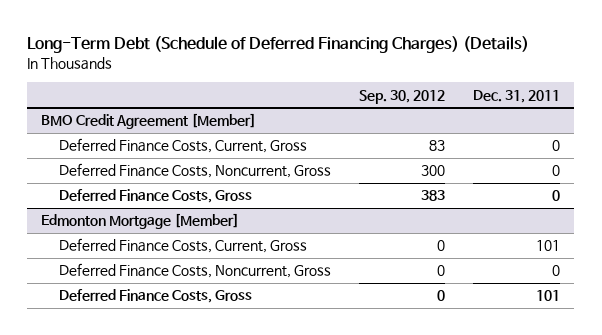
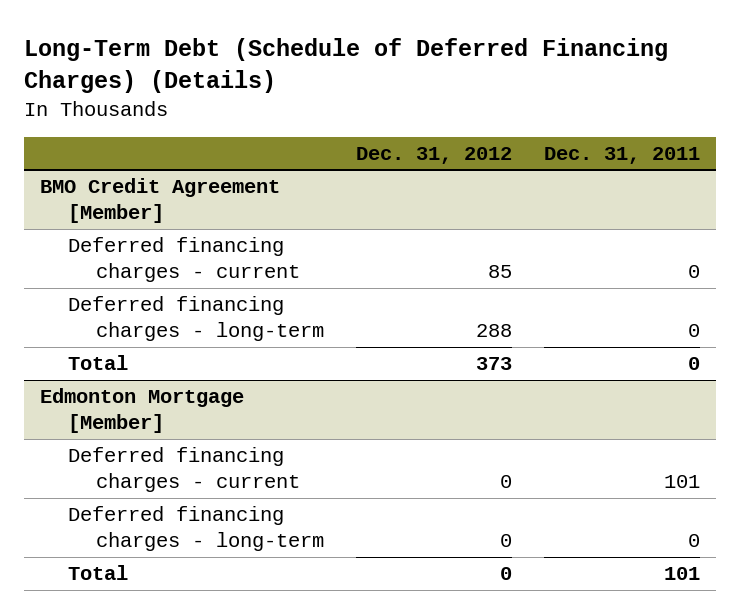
- | Sep. 30, 2012 | Dec. 31, 2011
+ | Dec. 31, 2012 | Dec. 31, 2011
@ BMO Credit Agreement [Member]
- Deferred Finance Costs, Current, Gross | 83 | 0
- Deferred Finance Costs, Noncurrent, Gross | 300 | 0
- Deferred Finance Costs, Gross | 383 | 0
+ Deferred financing charges - current | 85 | 0
+ Deferred financing charges - long-term | 288 | 0
+ Total | 373 | 0
@ Edmonton Mortgage [Member]
- Deferred Finance Costs, Current, Gross | 0 | 101
- Deferred Finance Costs, Noncurrent, Gross | 0 | 0
- Deferred Finance Costs, Gross | 0 | 101
+ Deferred financing charges - current | 0 | 101
+ Deferred financing charges - long-term | 0 | 0
+ Total | 0 | 101

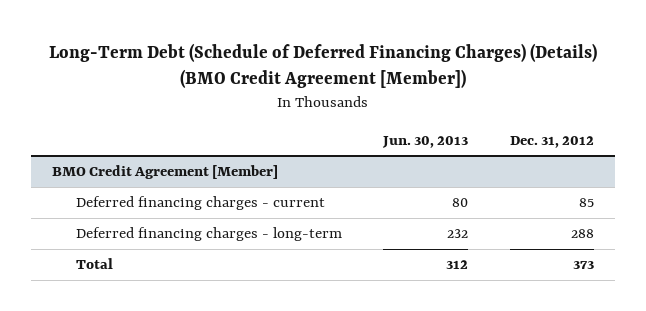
- Long-Term Debt (Schedule of Deferred Financing Charges) (Details)
+ Long-Term Debt (Schedule of Deferred Financing Charges) (Details) (BMO Credit Agreement [Member])
- | Dec. 31, 2012 | Dec. 31, 2011
+ | Jun. 30, 2013 | Dec. 31, 2012
- Edmonton Mortgage [Member]
- Deferred financing charges - current | 0 | 101
- Deferred financing charges - long-term | 0 | 0
- Total | 0 | 101

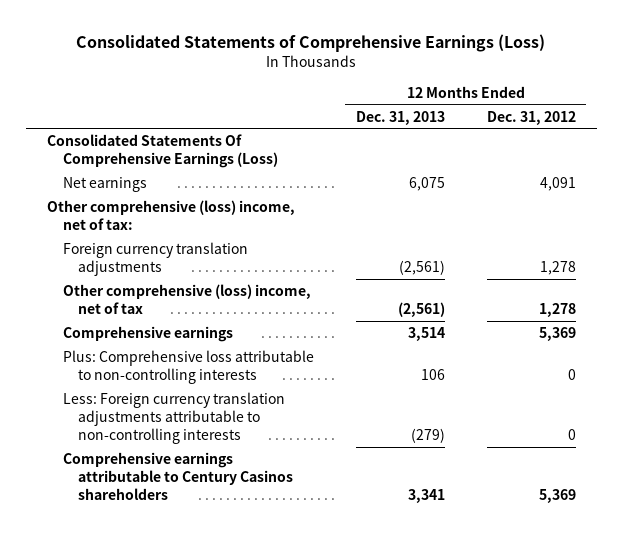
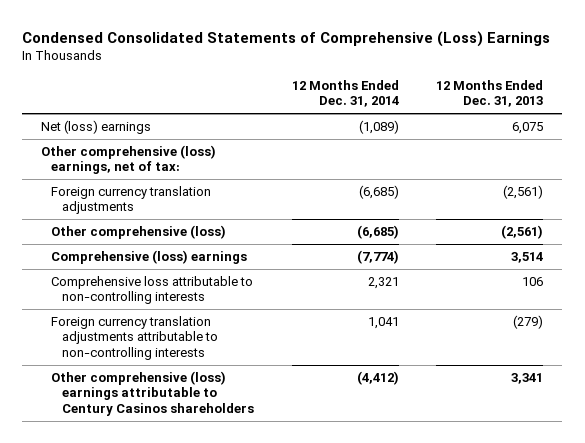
- Consolidated Statements of Comprehensive Earnings (Loss)
+ Condensed Consolidated Statements of Comprehensive (Loss) Earnings
- | 12 Months Ended Dec. 31, 2013 | 12 Months Ended Dec. 31, 2012
+ | 12 Months Ended Dec. 31, 2014 | 12 Months Ended Dec. 31, 2013
- Consolidated Statements Of Comprehensive Earnings (Loss)
- Net earnings | 6,075 | 4,091
- Other comprehensive (loss) income, net of tax:
+ Net (loss) earnings | (1,089) | 6,075
+ Other comprehensive (loss) earnings, net of tax:
- Other comprehensive (loss) income, net of tax | (2,561) | 1,278
- Comprehensive earnings | 3,514 | 5,369
- Plus: Comprehensive loss attributable to non-controlling interests | 106 | 0
- Less: Foreign currency translation adjustments attributable to non-controlling interests | (279) | 0
- Comprehensive earnings attributable to Century Casinos shareholders | 3,341 | 5,369
+ Other comprehensive (loss) | (6,685) | (2,561)
+ Comprehensive (loss) earnings | (7,774) | 3,514
+ Comprehensive loss attributable to non-controlling interests | 2,321 | 106
+ Foreign currency translation adjustments attributable to non-controlling interests | 1,041 | (279)
+ Other comprehensive (loss) earnings attributable to Century Casinos shareholders | (4,412) | 3,341

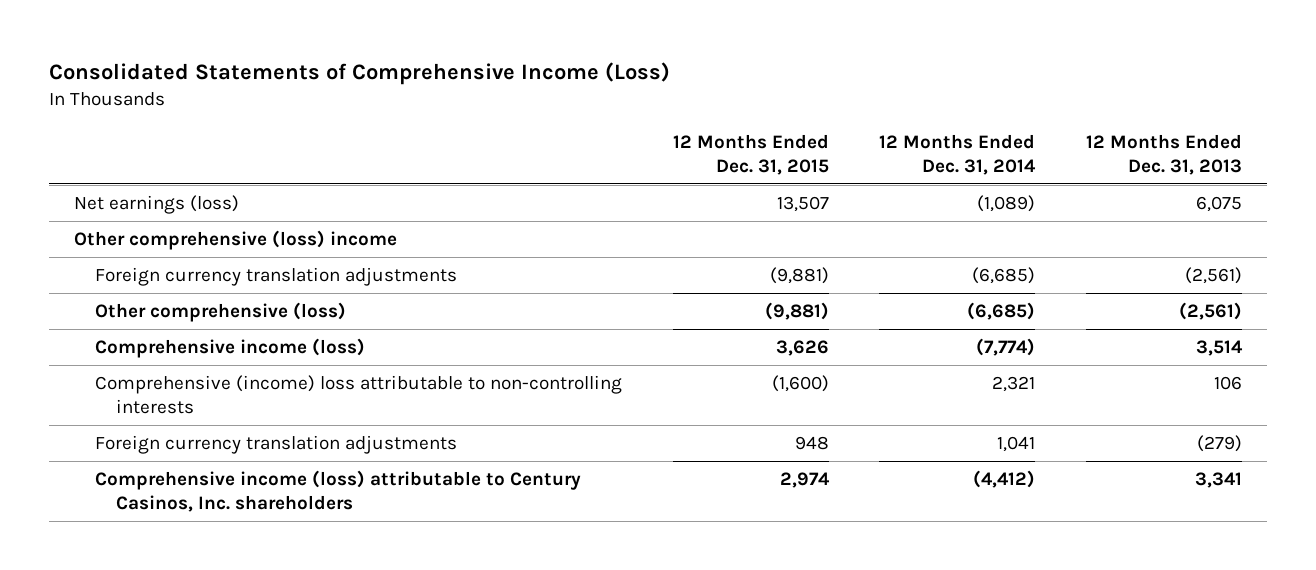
- Condensed Consolidated Statements of Comprehensive (Loss) Earnings
+ Consolidated Statements of Comprehensive Income (Loss)
- | 12 Months Ended Dec. 31, 2014 | 12 Months Ended Dec. 31, 2013
+ | 12 Months Ended Dec. 31, 2015 | 12 Months Ended Dec. 31, 2014 | 12 Months Ended Dec. 31, 2013
- Net (loss) earnings | (1,089) | 6,075
- Other comprehensive (loss) earnings, net of tax:
+ Net earnings (loss) | 13,507 | (1,089) | 6,075
+ Other comprehensive (loss) income
- Comprehensive (loss) earnings | (7,774) | 3,514
- Comprehensive loss attributable to non-controlling interests | 2,321 | 106
- Foreign currency translation adjustments attributable to non-controlling interests | 1,041 | (279)
- Other comprehensive (loss) earnings attributable to Century Casinos shareholders | (4,412) | 3,341
+ Comprehensive income (loss) | 3,626 | (7,774) | 3,514
+ Comprehensive (income) loss attributable to non-controlling interests | (1,600) | 2,321 | 106
+ Foreign currency translation adjustments | 948 | 1,041 | (279)
+ Comprehensive income (loss) attributable to Century Casinos, Inc. shareholders | 2,974 | (4,412) | 3,341

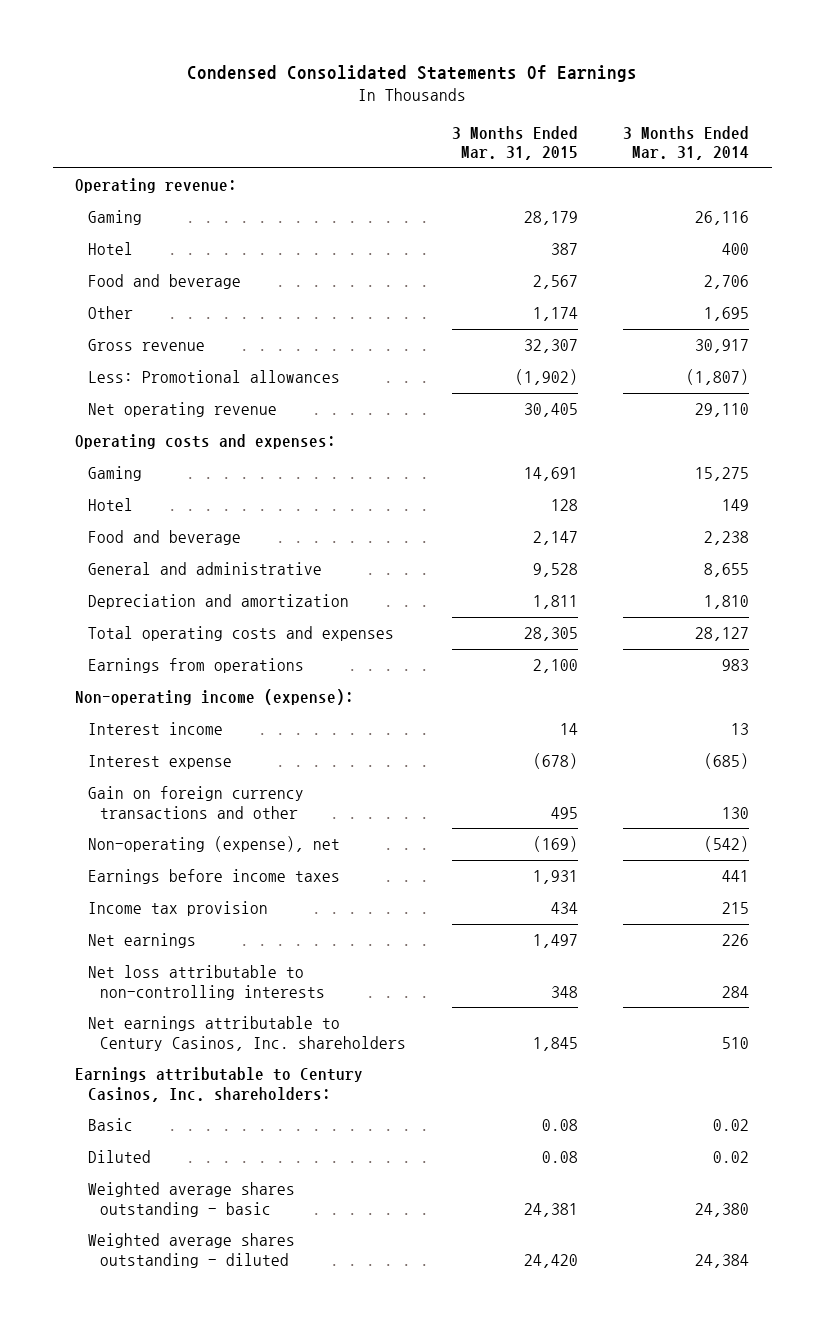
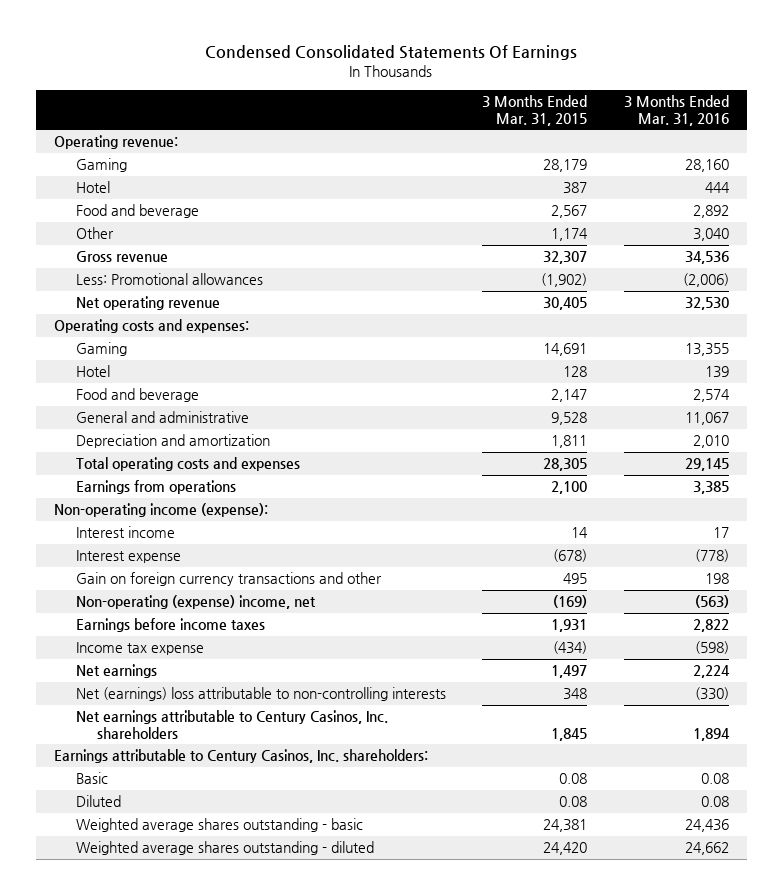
- | 3 Months Ended Mar. 31, 2015 | 3 Months Ended Mar. 31, 2014
+ | 3 Months Ended Mar. 31, 2015 | 3 Months Ended Mar. 31, 2016
- Non-operating (expense), net | (169) | (542)
+ Non-operating (expense) income, net | (169) | (563)
- Income tax provision | 434 | 215
+ Income tax expense | (434) | (598)
- Net loss attributable to non-controlling interests | 348 | 284
+ Net (earnings) loss attributable to non-controlling interests | 348 | (330)

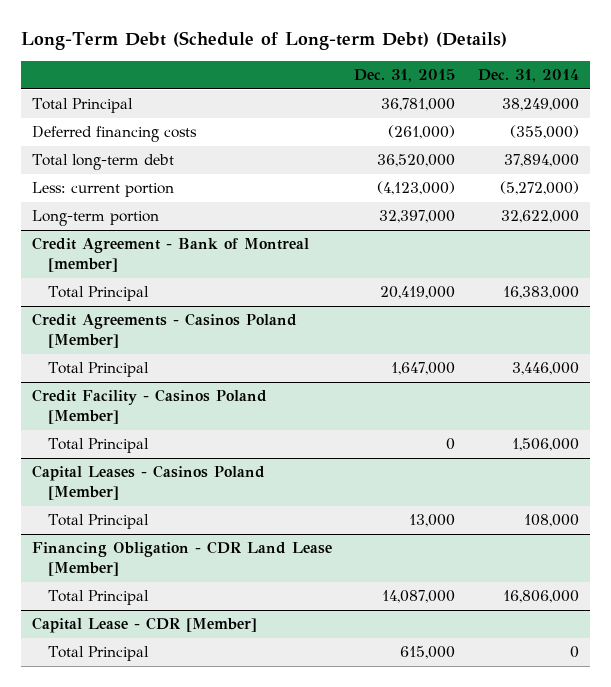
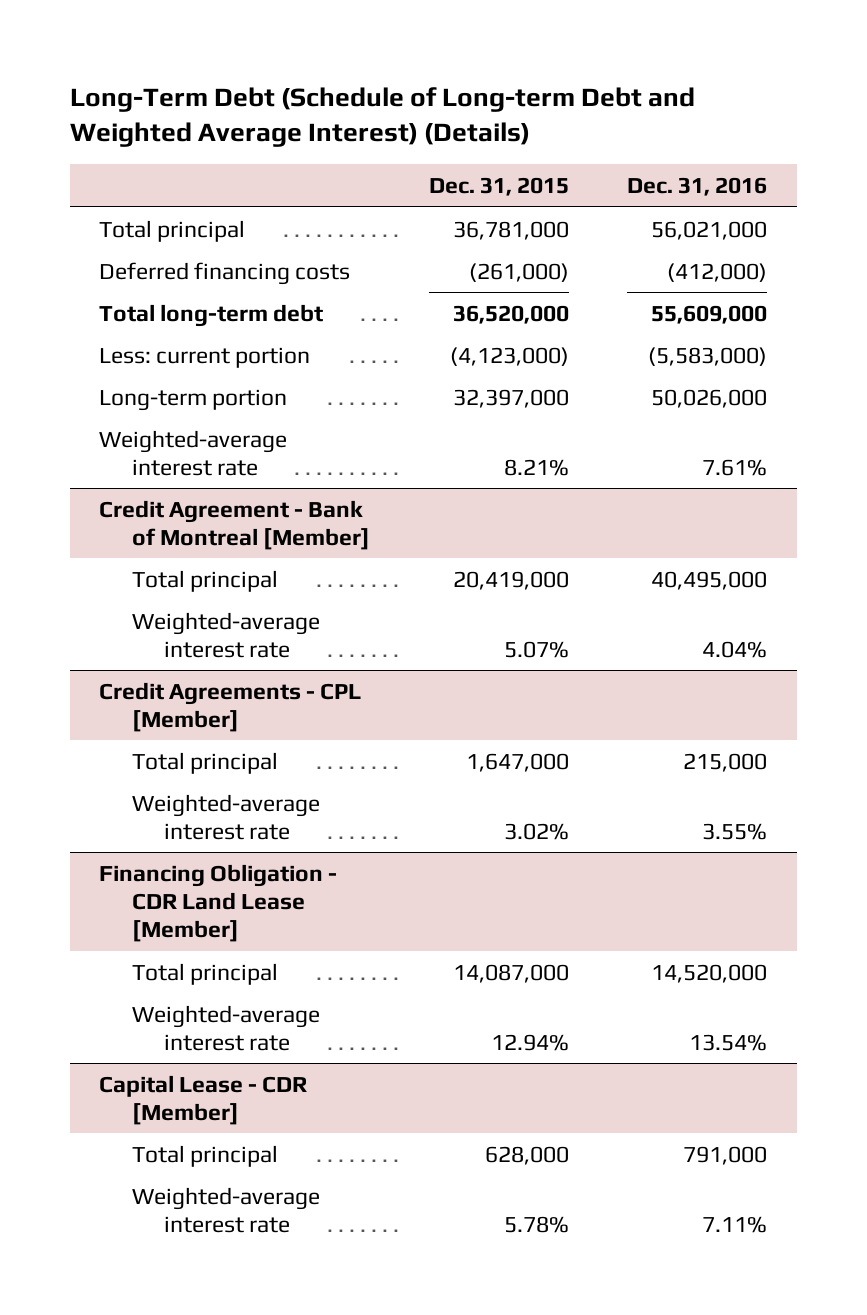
- Long-Term Debt (Schedule of Long-term Debt) (Details)
+ Long-Term Debt (Schedule of Long-term Debt and Weighted Average Interest) (Details)
- | Dec. 31, 2015 | Dec. 31, 2014
+ | Dec. 31, 2015 | Dec. 31, 2016
- Total Principal | 36,781,000 | 38,249,000
+ Total principal | 36,781,000 | 56,021,000
- Credit Agreement - Bank of Montreal [member]
- Total Principal | 20,419,000 | 16,383,000
- Credit Agreements - Casinos Poland [Member]
- Total Principal | 1,647,000 | 3,446,000
- Credit Facility - Casinos Poland [Member]
- Total Principal | 0 | 1,506,000
- Capital Leases - Casinos Poland [Member]
- Total Principal | 13,000 | 108,000
+ Weighted-average interest rate | 8.21% | 7.61%
+ Credit Agreement - Bank of Montreal [Member]
+ Total principal | 20,419,000 | 40,495,000
+ Weighted-average interest rate | 5.07% | 4.04%
+ Credit Agreements - CPL [Member]
+ Total principal | 1,647,000 | 215,000
+ Weighted-average interest rate | 3.02% | 3.55%
@ Financing Obligation - CDR Land Lease [Member]
- Total Principal | 14,087,000 | 16,806,000
+ Total principal | 14,087,000 | 14,520,000
+ Weighted-average interest rate | 12.94% | 13.54%
@ Capital Lease - CDR [Member]
- Total Principal | 615,000 | 0
+ Total principal | 628,000 | 791,000
+ Weighted-average interest rate | 5.78% | 7.11%

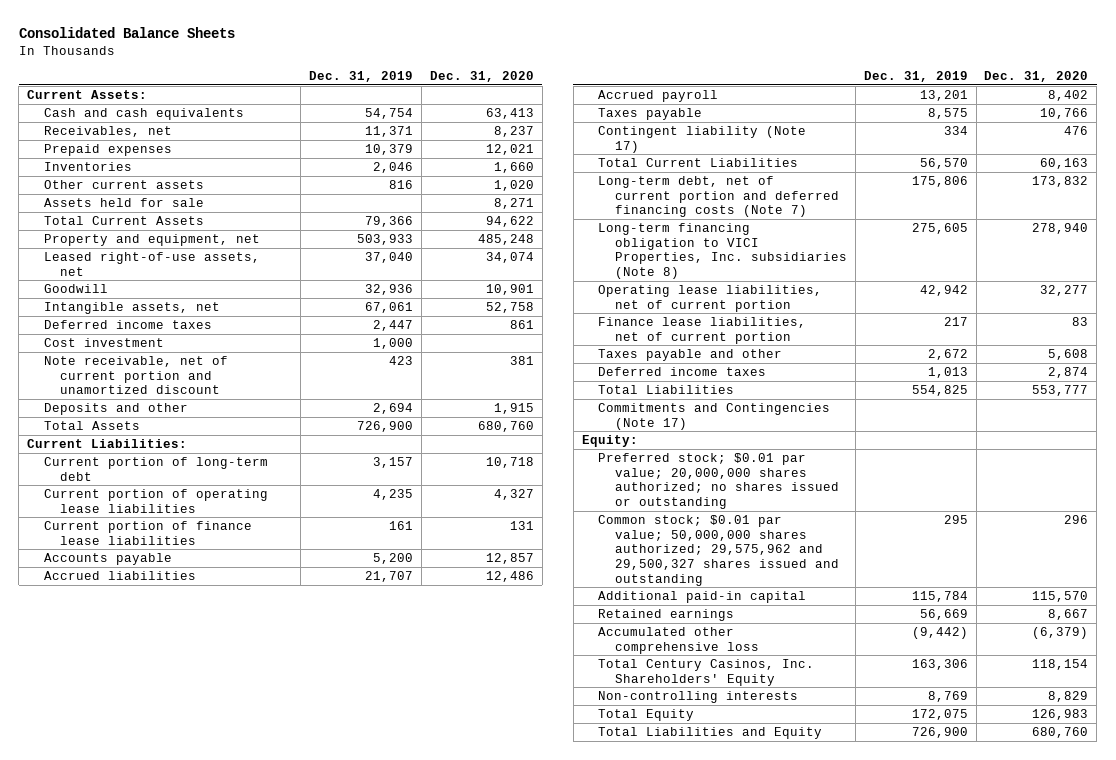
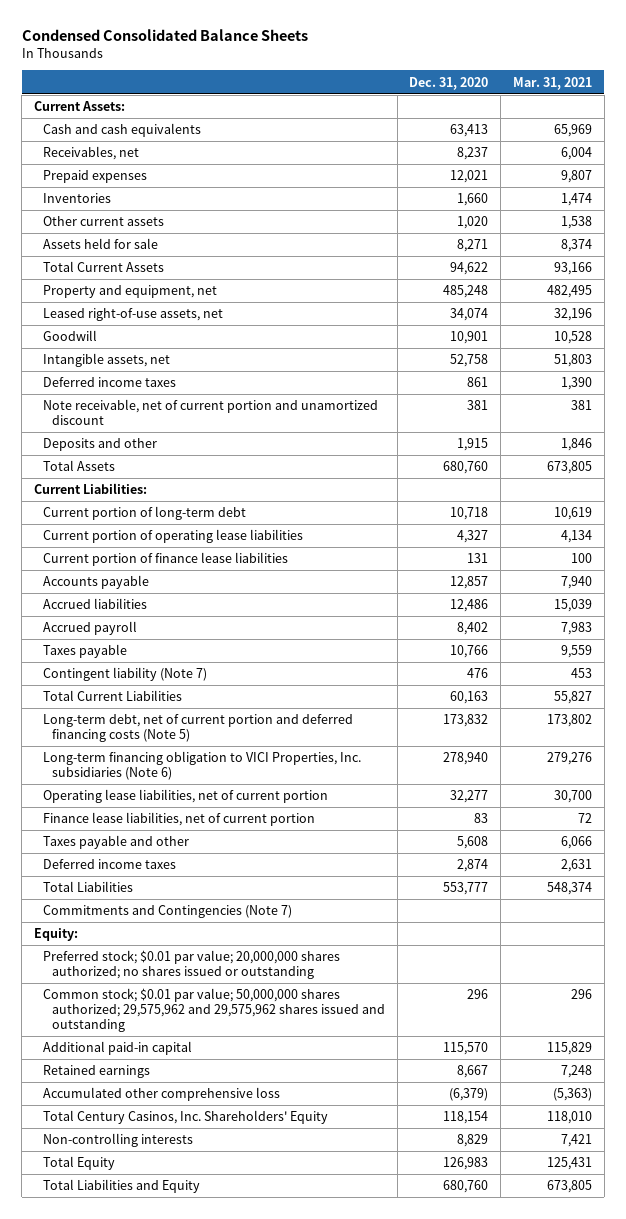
- Consolidated Balance Sheets
+ Condensed Consolidated Balance Sheets
- | Dec. 31, 2019 | Dec. 31, 2020
+ | Dec. 31, 2020 | Mar. 31, 2021
- Cost investment | 1,000 |
- Contingent liability (Note 17) | 334 | 476
+ Contingent liability (Note 7) | 476 | 453
- Long-term debt, net of current portion and deferred financing costs (Note 7) | 175,806 | 173,832
- Long-term financing obligation to VICI Properties, Inc. subsidiaries (Note 8) | 275,605 | 278,940
+ Long-term debt, net of current portion and deferred financing costs (Note 5) | 173,832 | 173,802
+ Long-term financing obligation to VICI Properties, Inc. subsidiaries (Note 6) | 278,940 | 279,276
- Commitments and Contingencies (Note 17)
+ Commitments and Contingencies (Note 7)
- Common stock; $0.01 par value; 50,000,000 shares authorized; 29,575,962 and 29,500,327 shares issued and outstanding | 295 | 296
+ Common stock; $0.01 par value; 50,000,000 shares authorized; 29,575,962 and 29,575,962 shares issued and outstanding | 296 | 296

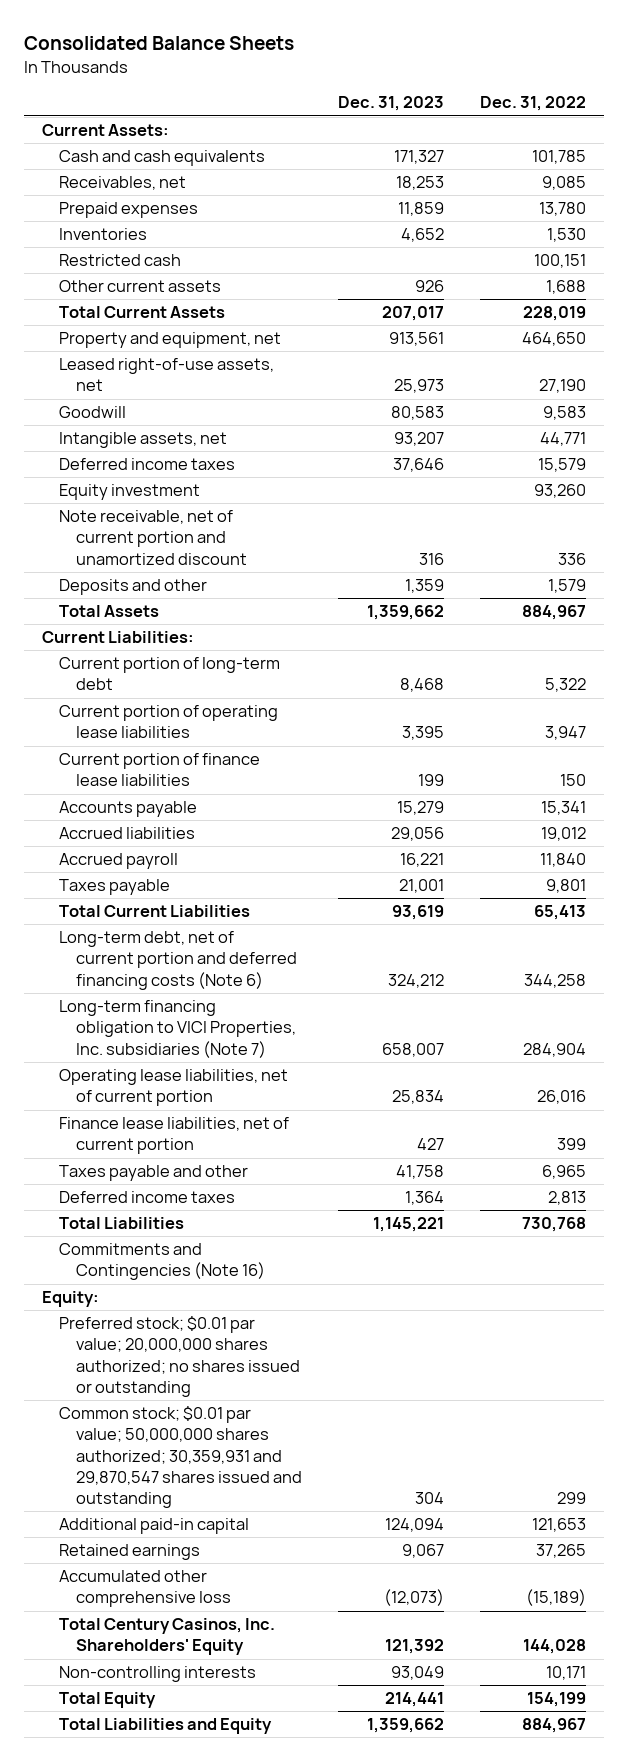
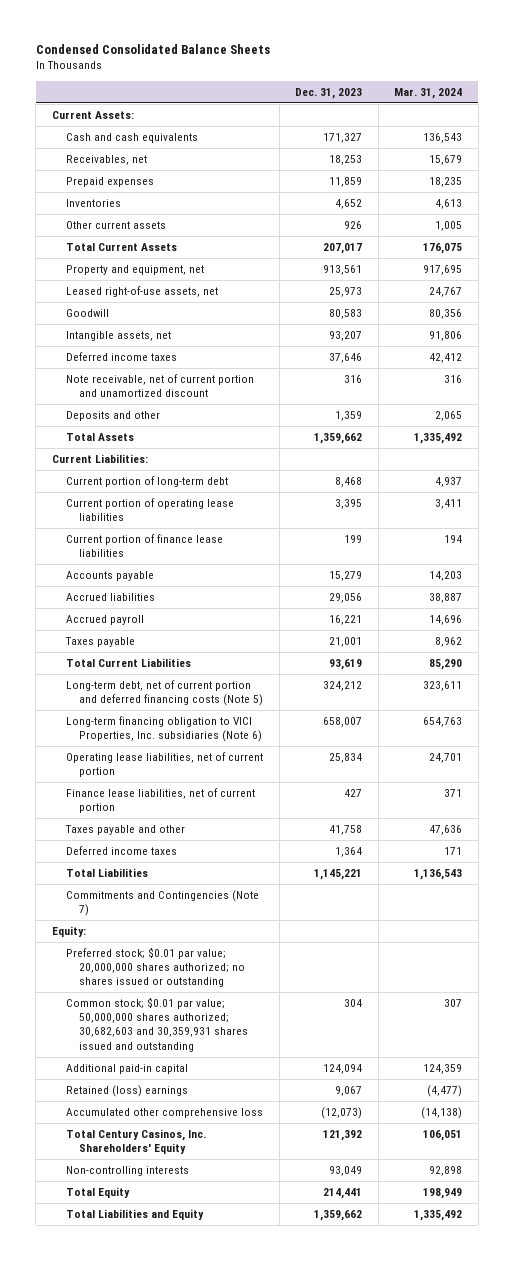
- Consolidated Balance Sheets
+ Condensed Consolidated Balance Sheets
- | Dec. 31, 2023 | Dec. 31, 2022
+ | Dec. 31, 2023 | Mar. 31, 2024
- Restricted cash | | 100,151
- Equity investment | | 93,260
- Long-term debt, net of current portion and deferred financing costs (Note 6) | 324,212 | 344,258
- Long-term financing obligation to VICI Properties, Inc. subsidiaries (Note 7) | 658,007 | 284,904
+ Long-term debt, net of current portion and deferred financing costs (Note 5) | 324,212 | 323,611
+ Long-term financing obligation to VICI Properties, Inc. subsidiaries (Note 6) | 658,007 | 654,763
- Commitments and Contingencies (Note 16)
+ Commitments and Contingencies (Note 7)
- Common stock; $0.01 par value; 50,000,000 shares authorized; 30,359,931 and 29,870,547 shares issued and outstanding | 304 | 299
+ Common stock; $0.01 par value; 50,000,000 shares authorized; 30,682,603 and 30,359,931 shares issued and outstanding | 304 | 307
- Retained earnings | 9,067 | 37,265
+ Retained (loss) earnings | 9,067 | (4,477)

